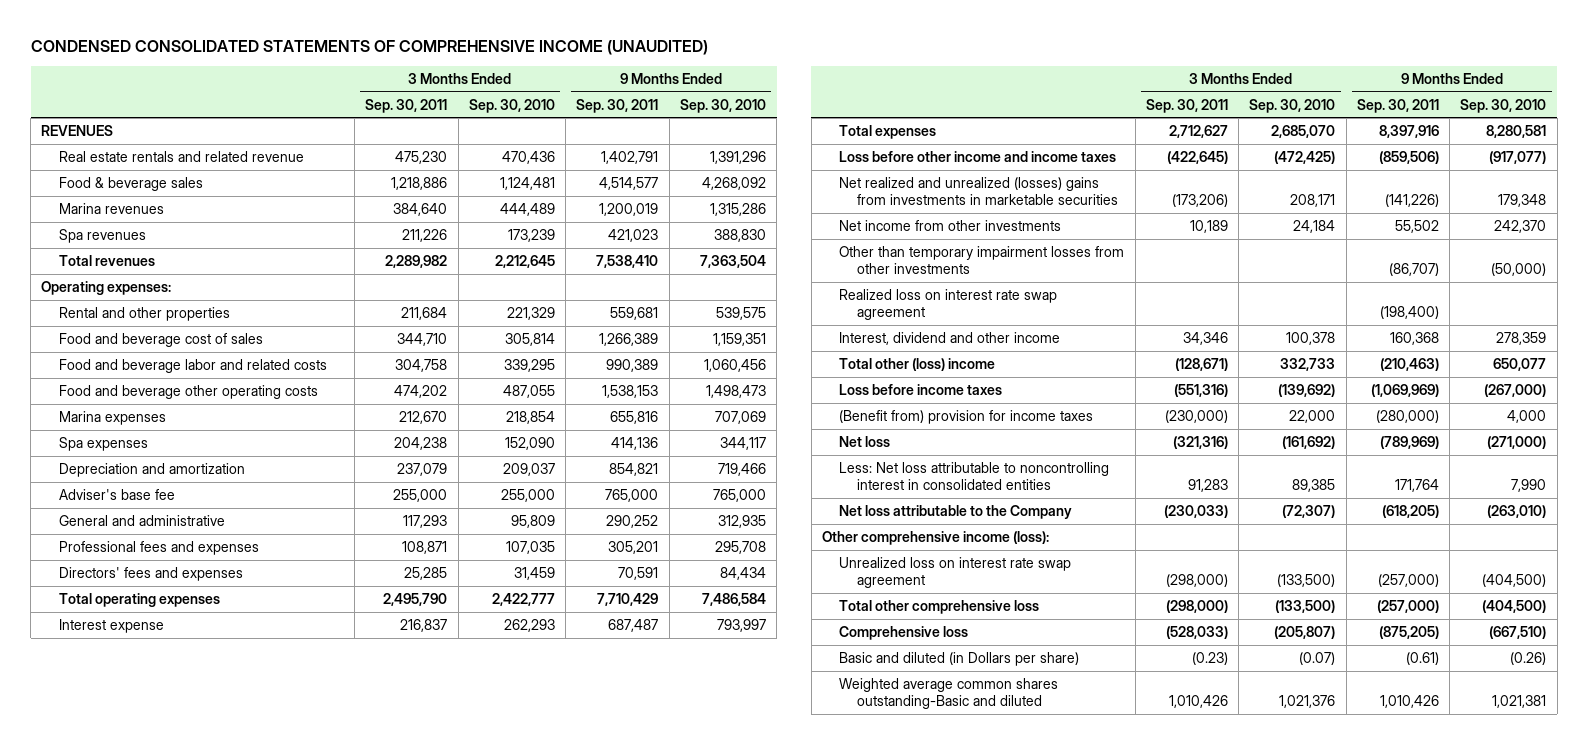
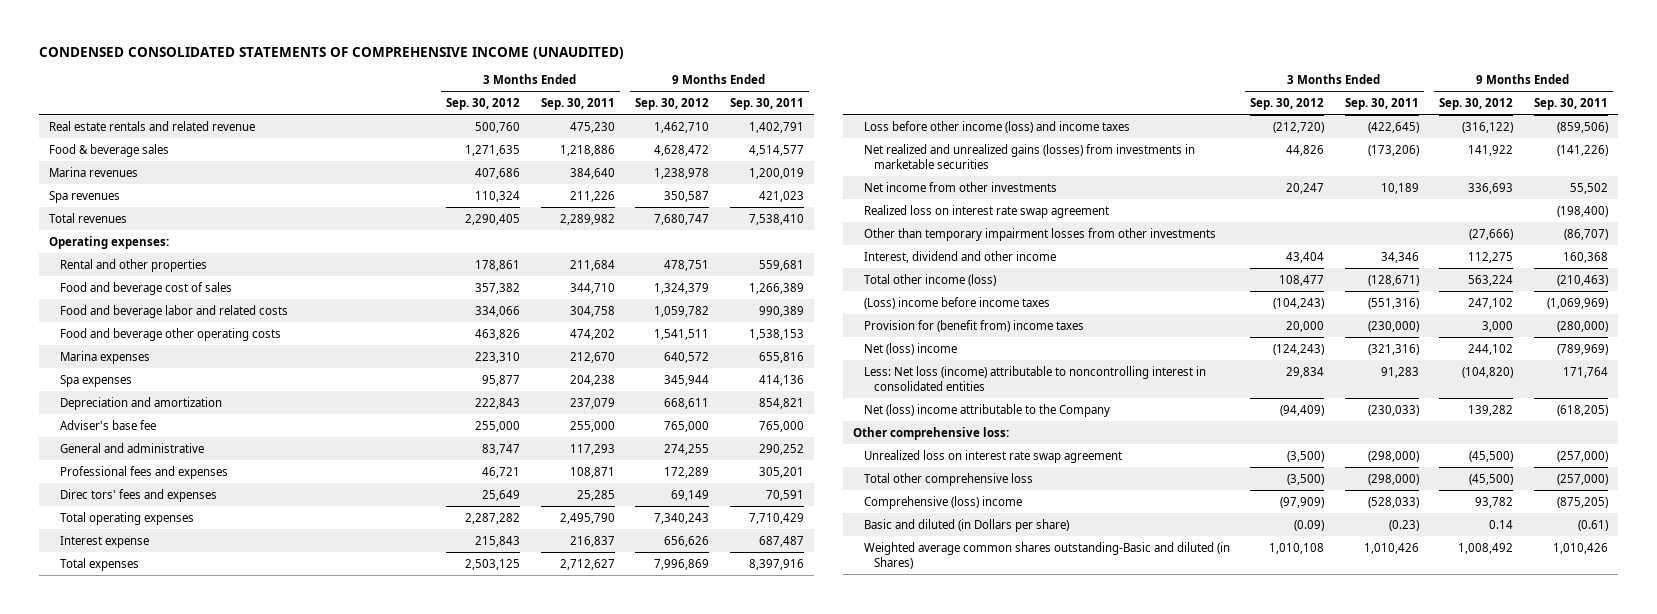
- | 3 Months Ended Sep. 30, 2011 | 3 Months Ended Sep. 30, 2010 | 9 Months Ended Sep. 30, 2011 | 9 Months Ended Sep. 30, 2010
+ | 3 Months Ended Sep. 30, 2012 | 3 Months Ended Sep. 30, 2011 | 9 Months Ended Sep. 30, 2012 | 9 Months Ended Sep. 30, 2011
- REVENUES
- Directors' fees and expenses | 25,285 | 31,459 | 70,591 | 84,434
+ Direc tors' fees and expenses | 25,649 | 25,285 | 69,149 | 70,591
- Loss before other income and income taxes | (422,645) | (472,425) | (859,506) | (917,077)
- Net realized and unrealized (losses) gains from investments in marketable securities | (173,206) | 208,171 | (141,226) | 179,348
+ Loss before other income (loss) and income taxes | (212,720) | (422,645) | (316,122) | (859,506)
+ Net realized and unrealized gains (losses) from investments in marketable securities | 44,826 | (173,206) | 141,922 | (141,226)
moved down: Other than temporary impairment losses from other investments | | | (27,666) | (86,707)
- Total other (loss) income | (128,671) | 332,733 | (210,463) | 650,077
- Loss before income taxes | (551,316) | (139,692) | (1,069,969) | (267,000)
- (Benefit from) provision for income taxes | (230,000) | 22,000 | (280,000) | 4,000
- Net loss | (321,316) | (161,692) | (789,969) | (271,000)
- Less: Net loss attributable to noncontrolling interest in consolidated entities | 91,283 | 89,385 | 171,764 | 7,990
- Net loss attributable to the Company | (230,033) | (72,307) | (618,205) | (263,010)
- Other comprehensive income (loss):
+ Total other income (loss) | 108,477 | (128,671) | 563,224 | (210,463)
+ (Loss) income before income taxes | (104,243) | (551,316) | 247,102 | (1,069,969)
+ Provision for (benefit from) income taxes | 20,000 | (230,000) | 3,000 | (280,000)
+ Net (loss) income | (124,243) | (321,316) | 244,102 | (789,969)
+ Less: Net loss (income) attributable to noncontrolling interest in consolidated entities | 29,834 | 91,283 | (104,820) | 171,764
+ Net (loss) income attributable to the Company | (94,409) | (230,033) | 139,282 | (618,205)
+ Other comprehensive loss:
- Comprehensive loss | (528,033) | (205,807) | (875,205) | (667,510)
+ Comprehensive (loss) income | (97,909) | (528,033) | 93,782 | (875,205)
- Weighted average common shares outstanding-Basic and diluted | 1,010,426 | 1,021,376 | 1,010,426 | 1,021,381
+ Weighted average common shares outstanding-Basic and diluted (in Shares) | 1,010,108 | 1,010,426 | 1,008,492 | 1,010,426

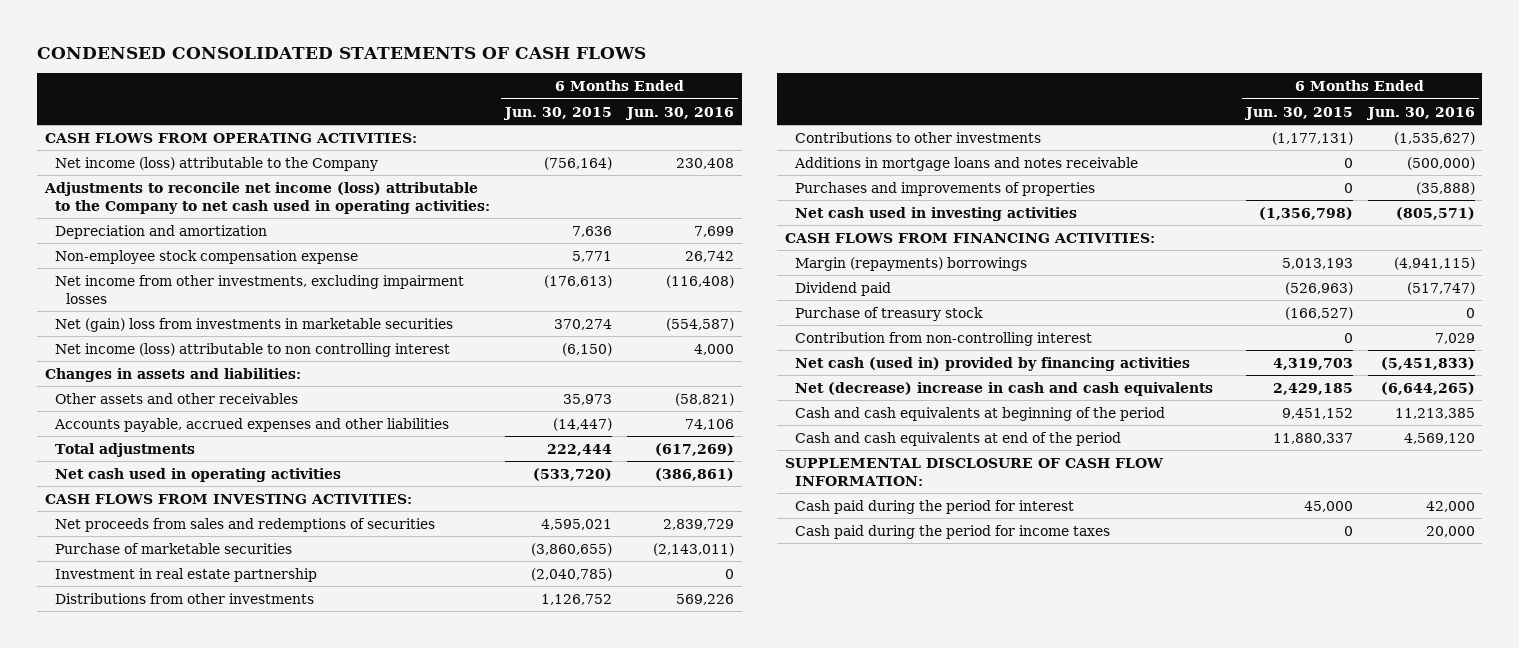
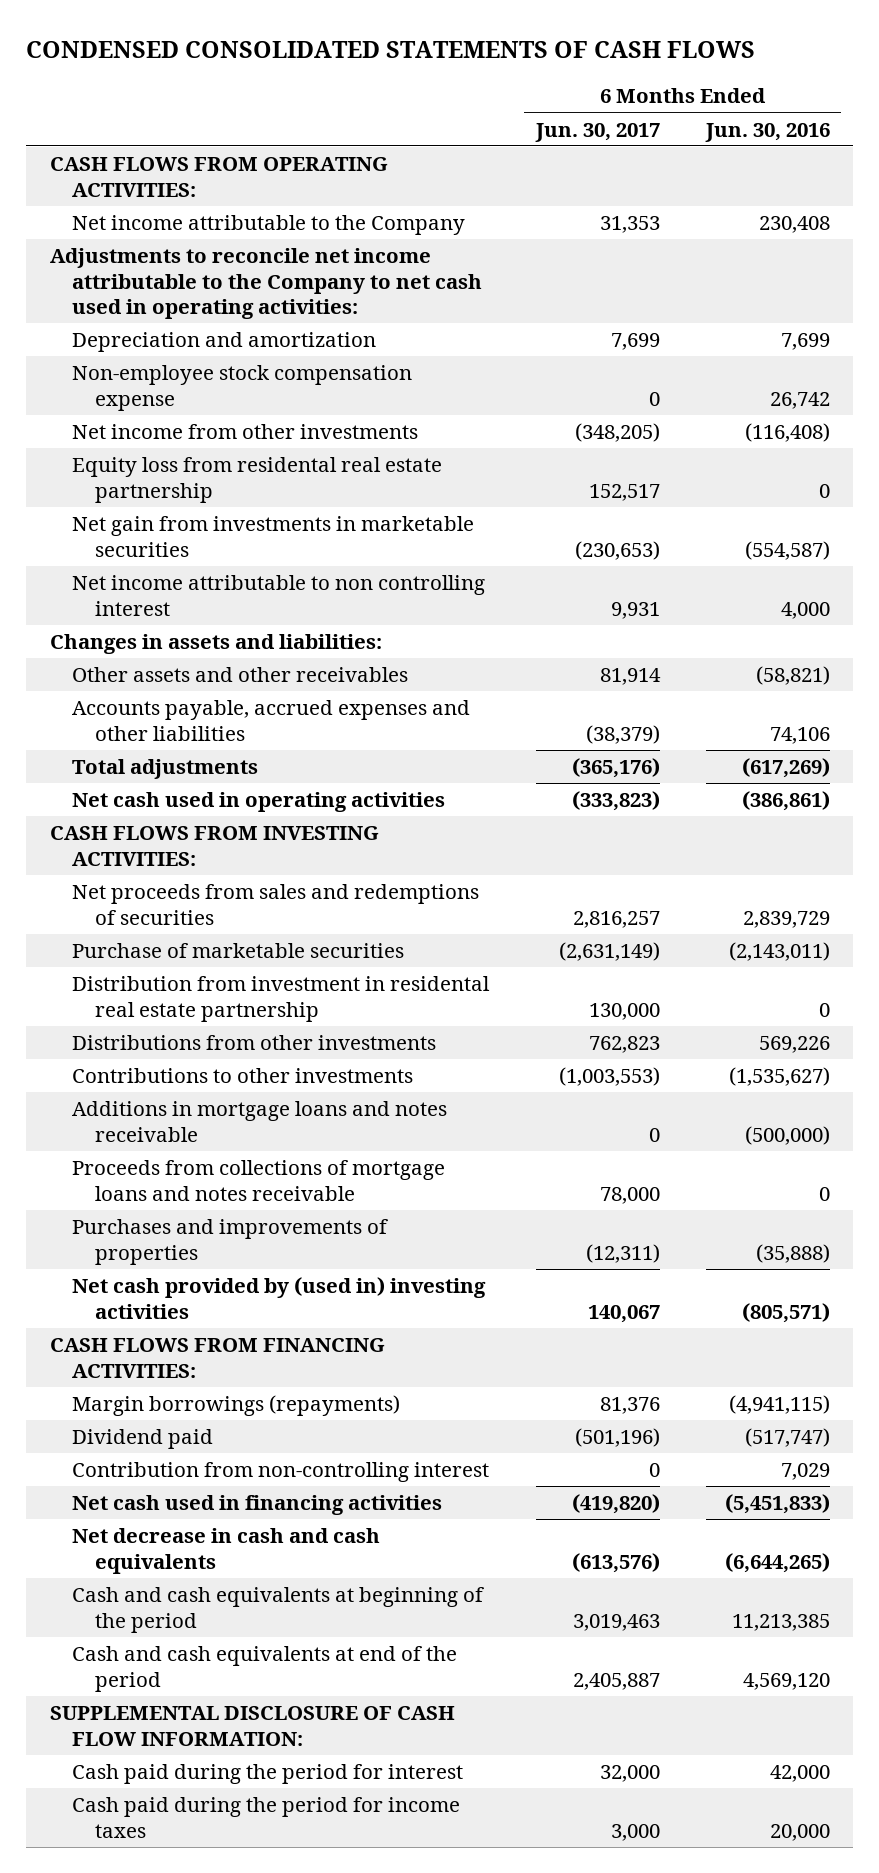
- | 6 Months Ended Jun. 30, 2015 | 6 Months Ended Jun. 30, 2016
+ | 6 Months Ended Jun. 30, 2017 | 6 Months Ended Jun. 30, 2016
- Net income (loss) attributable to the Company | (756,164) | 230,408
- Adjustments to reconcile net income (loss) attributable to the Company to net cash used in operating activities:
+ Net income attributable to the Company | 31,353 | 230,408
+ Adjustments to reconcile net income attributable to the Company to net cash used in operating activities:
- Net income from other investments, excluding impairment losses | (176,613) | (116,408)
- Net (gain) loss from investments in marketable securities | 370,274 | (554,587)
- Net income (loss) attributable to non controlling interest | (6,150) | 4,000
+ Net income from other investments | (348,205) | (116,408)
+ Equity loss from residental real estate partnership | 152,517 | 0
+ Net gain from investments in marketable securities | (230,653) | (554,587)
+ Net income attributable to non controlling interest | 9,931 | 4,000
- Investment in real estate partnership | (2,040,785) | 0
+ Distribution from investment in residental real estate partnership | 130,000 | 0
+ Proceeds from collections of mortgage loans and notes receivable | 78,000 | 0
- Net cash used in investing activities | (1,356,798) | (805,571)
+ Net cash provided by (used in) investing activities | 140,067 | (805,571)
- Margin (repayments) borrowings | 5,013,193 | (4,941,115)
+ Margin borrowings (repayments) | 81,376 | (4,941,115)
- Purchase of treasury stock | (166,527) | 0
- Net cash (used in) provided by financing activities | 4,319,703 | (5,451,833)
- Net (decrease) increase in cash and cash equivalents | 2,429,185 | (6,644,265)
+ Net cash used in financing activities | (419,820) | (5,451,833)
+ Net decrease in cash and cash equivalents | (613,576) | (6,644,265)

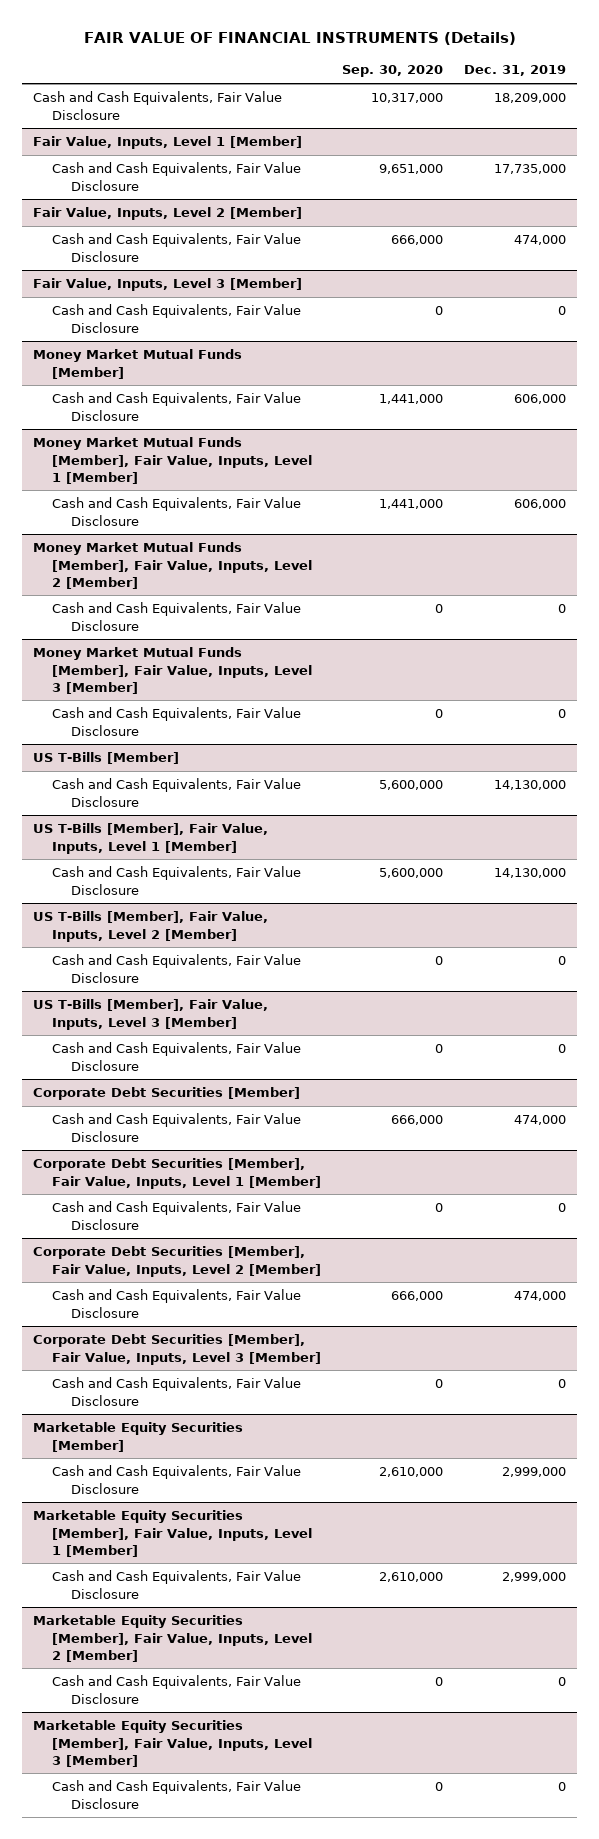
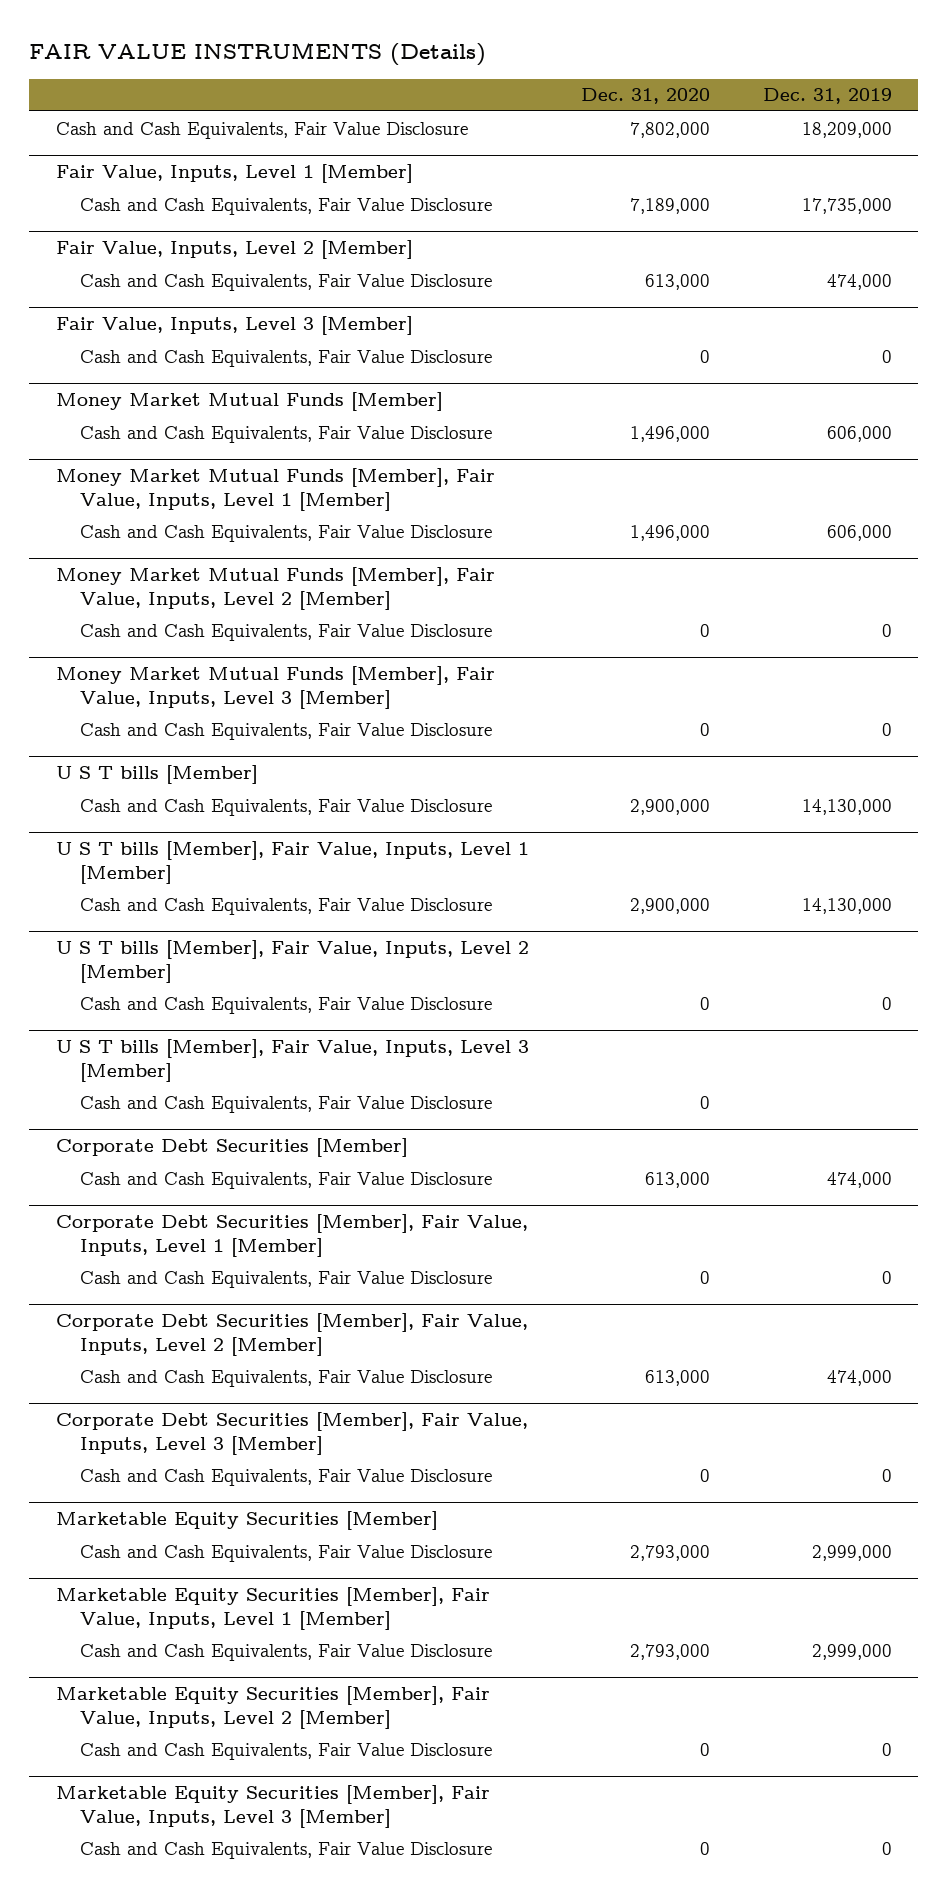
- FAIR VALUE OF FINANCIAL INSTRUMENTS (Details)
+ FAIR VALUE INSTRUMENTS (Details)
- | Sep. 30, 2020 | Dec. 31, 2019
+ | Dec. 31, 2020 | Dec. 31, 2019
- US T-Bills [Member]
+ U S T bills [Member]
- US T-Bills [Member], Fair Value, Inputs, Level 1 [Member]
+ U S T bills [Member], Fair Value, Inputs, Level 1 [Member]
- US T-Bills [Member], Fair Value, Inputs, Level 2 [Member]
- Cash and Cash Equivalents, Fair Value Disclosure | 0 | 0
- US T-Bills [Member], Fair Value, Inputs, Level 3 [Member]
+ U S T bills [Member], Fair Value, Inputs, Level 2 [Member]
+ U S T bills [Member], Fair Value, Inputs, Level 3 [Member]
+ Cash and Cash Equivalents, Fair Value Disclosure | 0 |

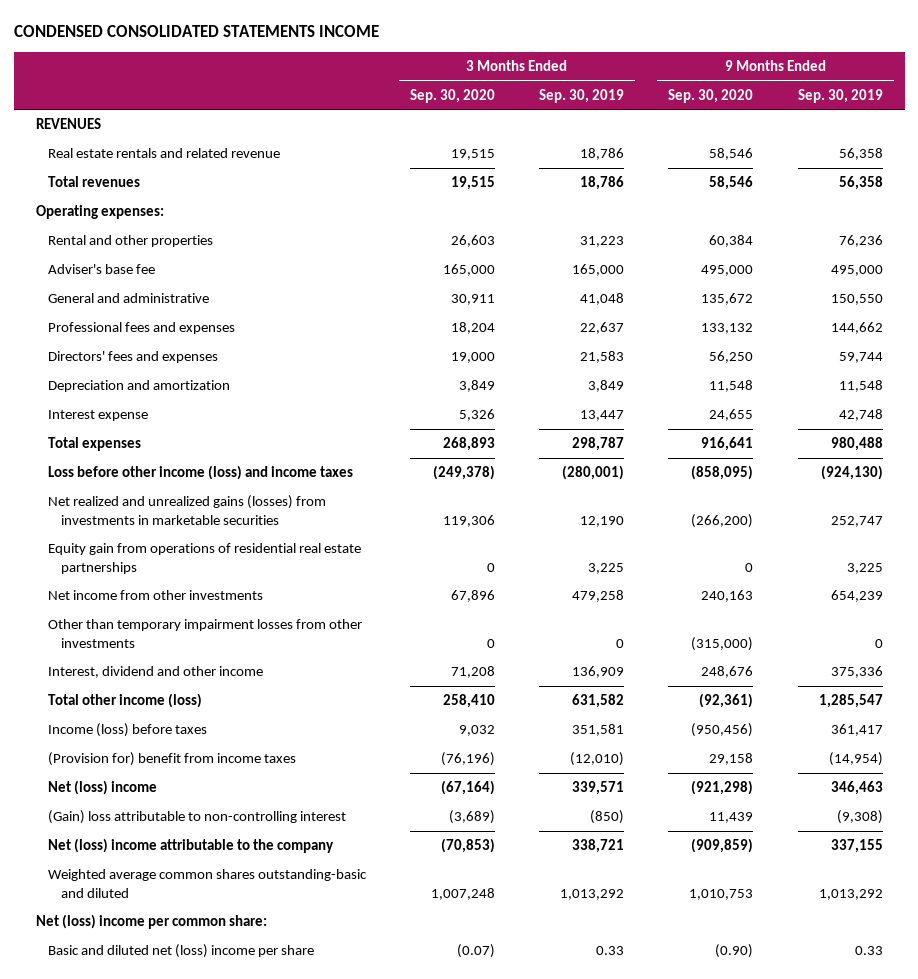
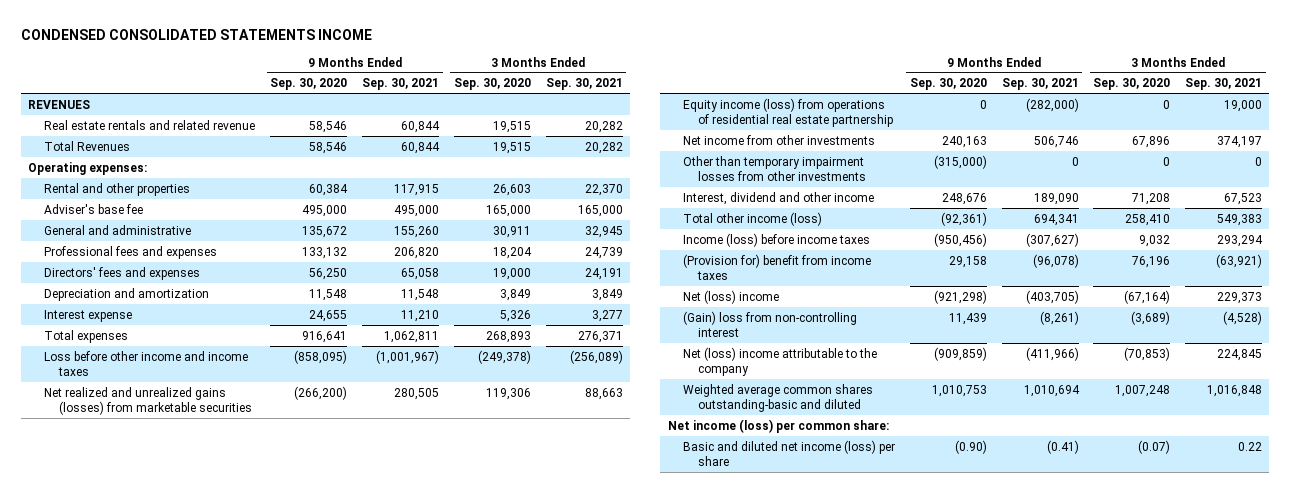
- | 3 Months Ended Sep. 30, 2020 | 3 Months Ended Sep. 30, 2019 | 9 Months Ended Sep. 30, 2020 | 9 Months Ended Sep. 30, 2019
+ | 9 Months Ended Sep. 30, 2020 | 9 Months Ended Sep. 30, 2021 | 3 Months Ended Sep. 30, 2020 | 3 Months Ended Sep. 30, 2021
- Total revenues | 19,515 | 18,786 | 58,546 | 56,358
+ Total Revenues | 58,546 | 60,844 | 19,515 | 20,282
- Loss before other income (loss) and income taxes | (249,378) | (280,001) | (858,095) | (924,130)
- Net realized and unrealized gains (losses) from investments in marketable securities | 119,306 | 12,190 | (266,200) | 252,747
- Equity gain from operations of residential real estate partnerships | 0 | 3,225 | 0 | 3,225
+ Loss before other income and income taxes | (858,095) | (1,001,967) | (249,378) | (256,089)
+ Net realized and unrealized gains (losses) from marketable securities | (266,200) | 280,505 | 119,306 | 88,663
+ Equity income (loss) from operations of residential real estate partnership | 0 | (282,000) | 0 | 19,000
- Income (loss) before taxes | 9,032 | 351,581 | (950,456) | 361,417
- (Provision for) benefit from income taxes | (76,196) | (12,010) | 29,158 | (14,954)
+ Income (loss) before income taxes | (950,456) | (307,627) | 9,032 | 293,294
+ (Provision for) benefit from income taxes | 29,158 | (96,078) | 76,196 | (63,921)
- (Gain) loss attributable to non-controlling interest | (3,689) | (850) | 11,439 | (9,308)
+ (Gain) loss from non-controlling interest | 11,439 | (8,261) | (3,689) | (4,528)
- Net (loss) income per common share:
- Basic and diluted net (loss) income per share | (0.07) | 0.33 | (0.90) | 0.33
+ Net income (loss) per common share:
+ Basic and diluted net income (loss) per share | (0.90) | (0.41) | (0.07) | 0.22

